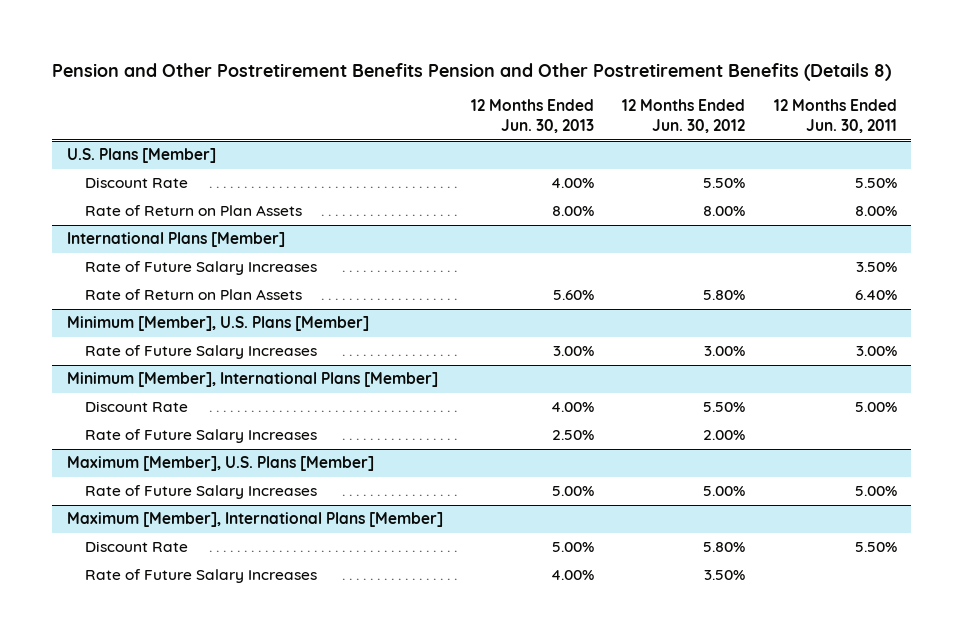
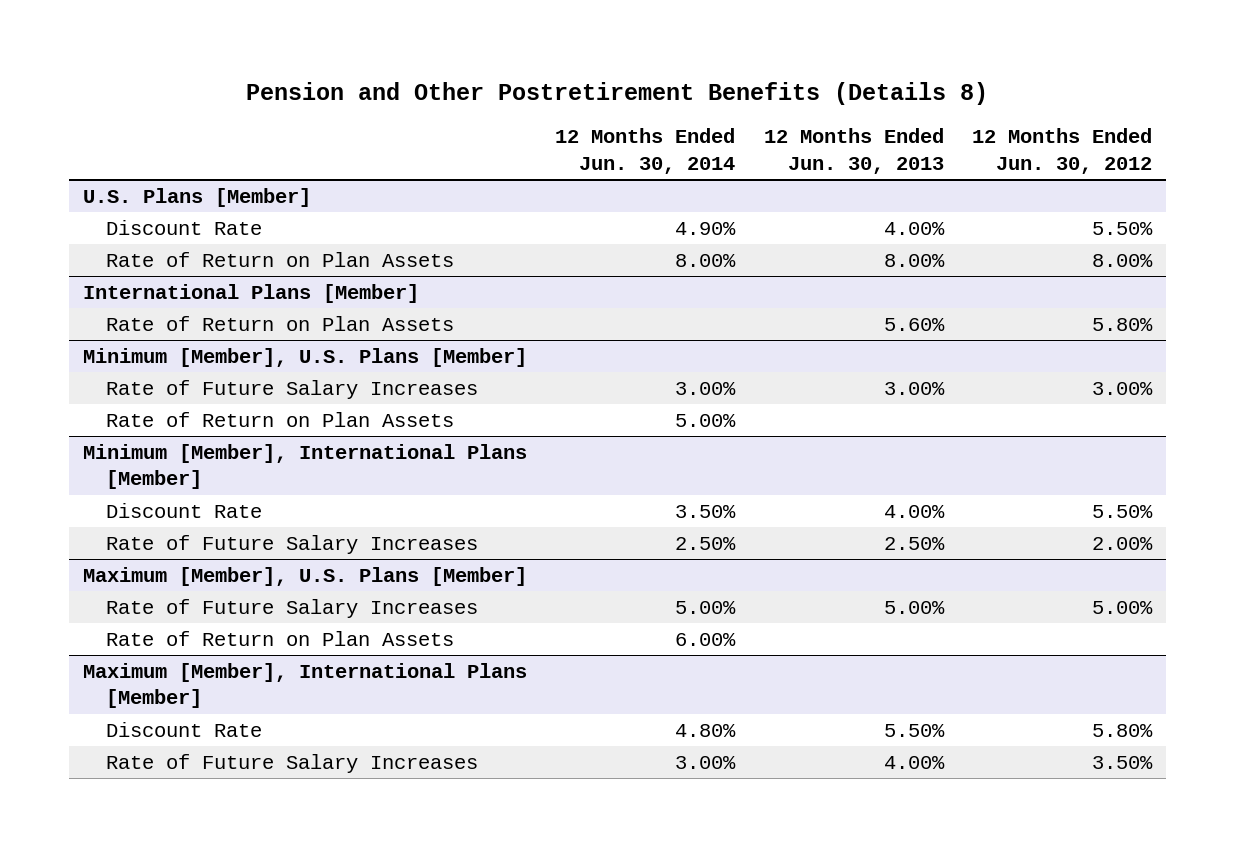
- Pension and Other Postretirement Benefits Pension and Other Postretirement Benefits (Details 8)
+ Pension and Other Postretirement Benefits (Details 8)
- | 12 Months Ended Jun. 30, 2013 | 12 Months Ended Jun. 30, 2012 | 12 Months Ended Jun. 30, 2011
+ | 12 Months Ended Jun. 30, 2014 | 12 Months Ended Jun. 30, 2013 | 12 Months Ended Jun. 30, 2012
@ International Plans [Member]
- Rate of Future Salary Increases | | | 3.50%
@ Minimum [Member], U.S. Plans [Member]
+ Rate of Return on Plan Assets | 5.00% | |
@ Maximum [Member], U.S. Plans [Member]
+ Rate of Return on Plan Assets | 6.00% | |
@ Maximum [Member], International Plans [Member]
- Discount Rate | 5.00% | 5.80% | 5.50%
+ Discount Rate | 4.80% | 5.50% | 5.80%

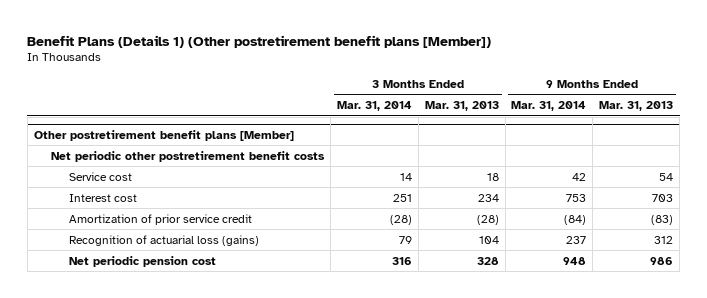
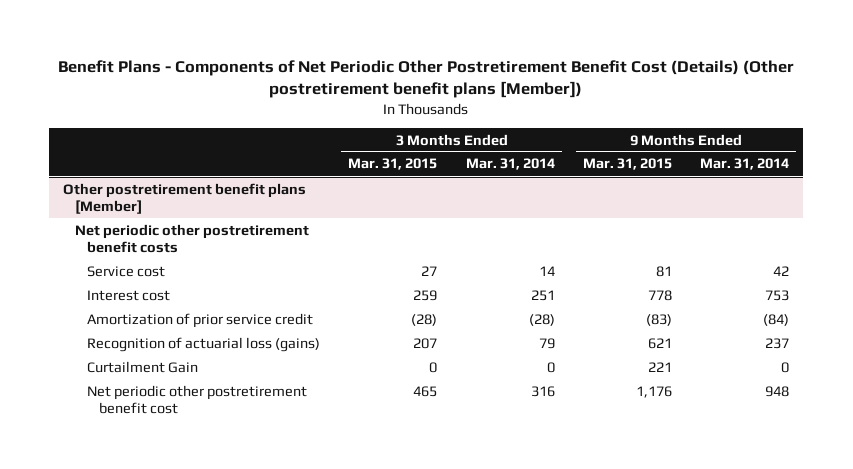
- Benefit Plans (Details 1) (Other postretirement benefit plans [Member])
+ Benefit Plans - Components of Net Periodic Other Postretirement Benefit Cost (Details) (Other postretirement benefit plans [Member])
- | 3 Months Ended Mar. 31, 2014 | 3 Months Ended Mar. 31, 2013 | 9 Months Ended Mar. 31, 2014 | 9 Months Ended Mar. 31, 2013
+ | 3 Months Ended Mar. 31, 2015 | 3 Months Ended Mar. 31, 2014 | 9 Months Ended Mar. 31, 2015 | 9 Months Ended Mar. 31, 2014
@ Other postretirement benefit plans [Member]
- Net periodic pension cost | 316 | 328 | 948 | 986
+ Curtailment Gain | 0 | 0 | 221 | 0
+ Net periodic other postretirement benefit cost | 465 | 316 | 1,176 | 948

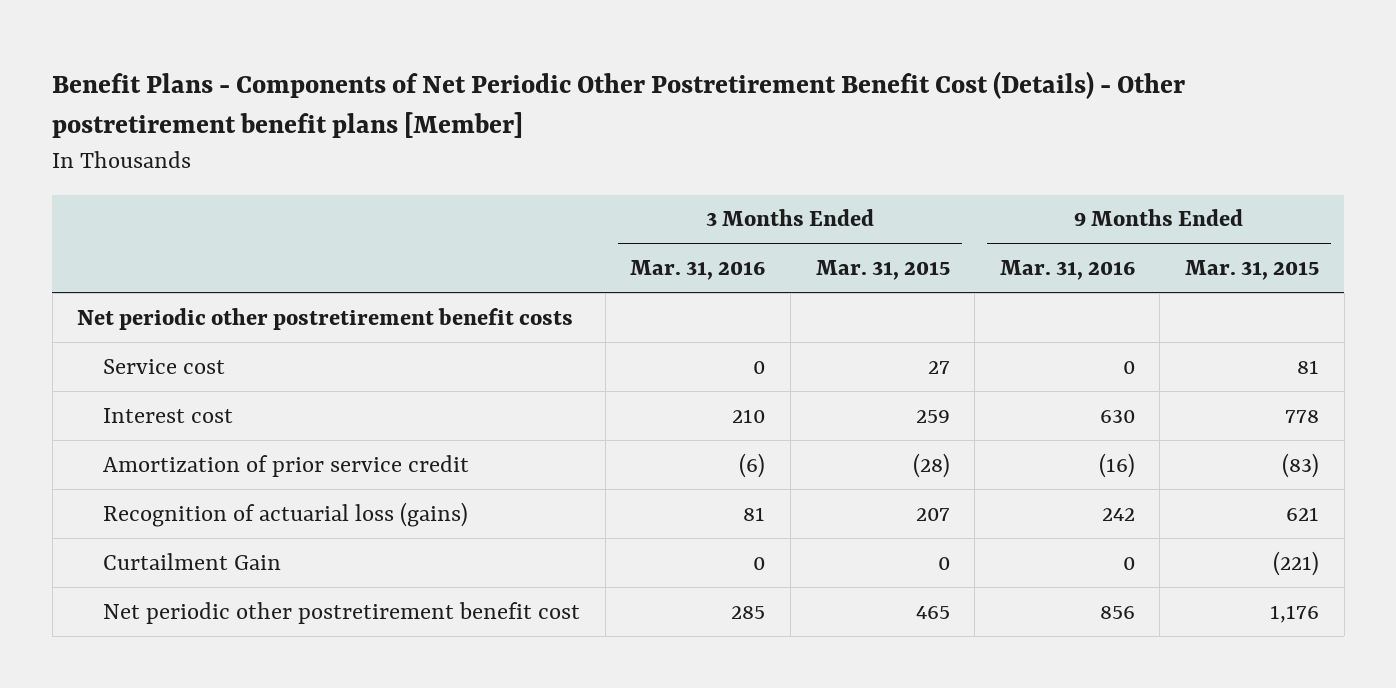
- Benefit Plans - Components of Net Periodic Other Postretirement Benefit Cost (Details) (Other postretirement benefit plans [Member])
+ Benefit Plans - Components of Net Periodic Other Postretirement Benefit Cost (Details) - Other postretirement benefit plans [Member]
- | 3 Months Ended Mar. 31, 2015 | 3 Months Ended Mar. 31, 2014 | 9 Months Ended Mar. 31, 2015 | 9 Months Ended Mar. 31, 2014
+ | 3 Months Ended Mar. 31, 2016 | 3 Months Ended Mar. 31, 2015 | 9 Months Ended Mar. 31, 2016 | 9 Months Ended Mar. 31, 2015
- Other postretirement benefit plans [Member]
- Curtailment Gain | 0 | 0 | 221 | 0
+ Curtailment Gain | 0 | 0 | 0 | (221)

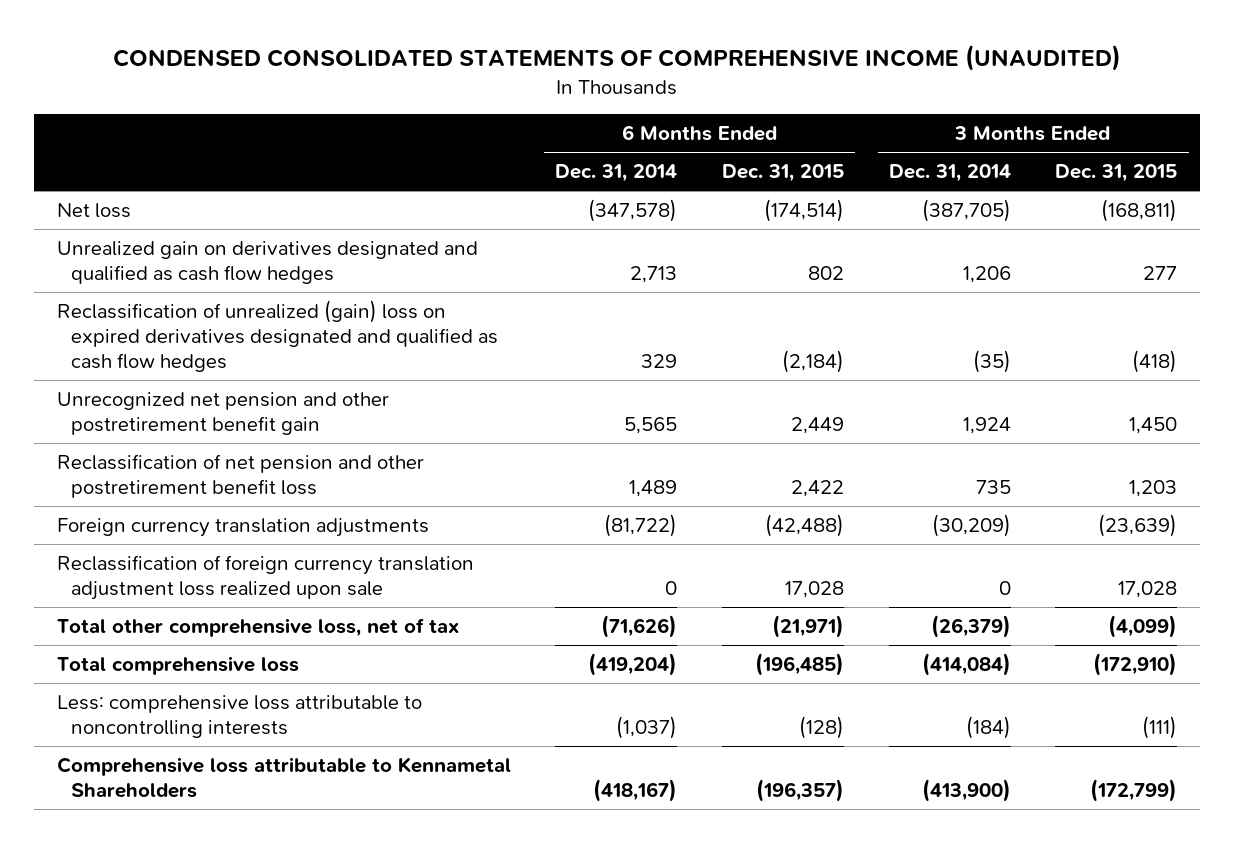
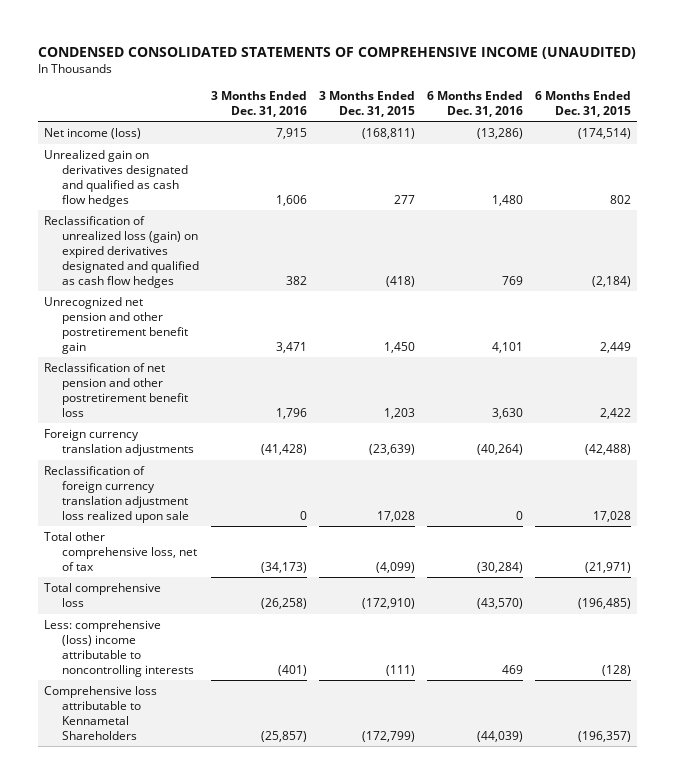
- | 6 Months Ended Dec. 31, 2014 | 6 Months Ended Dec. 31, 2015 | 3 Months Ended Dec. 31, 2014 | 3 Months Ended Dec. 31, 2015
+ | 3 Months Ended Dec. 31, 2016 | 3 Months Ended Dec. 31, 2015 | 6 Months Ended Dec. 31, 2016 | 6 Months Ended Dec. 31, 2015
- Net loss | (347,578) | (174,514) | (387,705) | (168,811)
+ Net income (loss) | 7,915 | (168,811) | (13,286) | (174,514)
- Reclassification of unrealized (gain) loss on expired derivatives designated and qualified as cash flow hedges | 329 | (2,184) | (35) | (418)
+ Reclassification of unrealized loss (gain) on expired derivatives designated and qualified as cash flow hedges | 382 | (418) | 769 | (2,184)
- Less: comprehensive loss attributable to noncontrolling interests | (1,037) | (128) | (184) | (111)
+ Less: comprehensive (loss) income attributable to noncontrolling interests | (401) | (111) | 469 | (128)

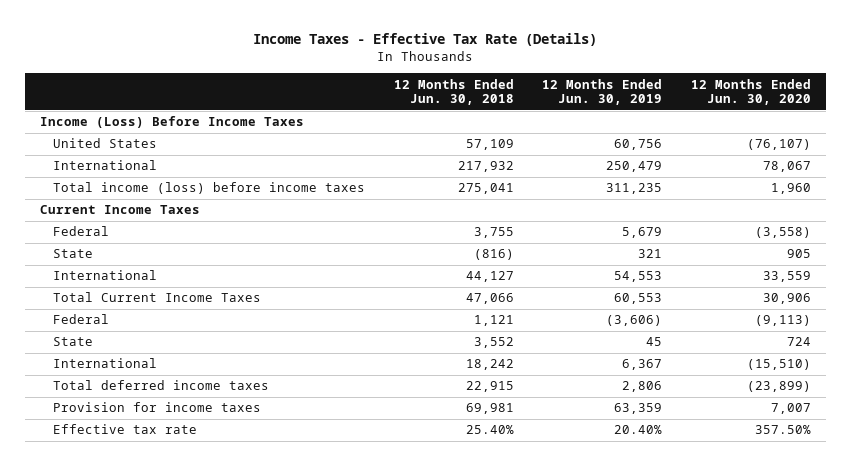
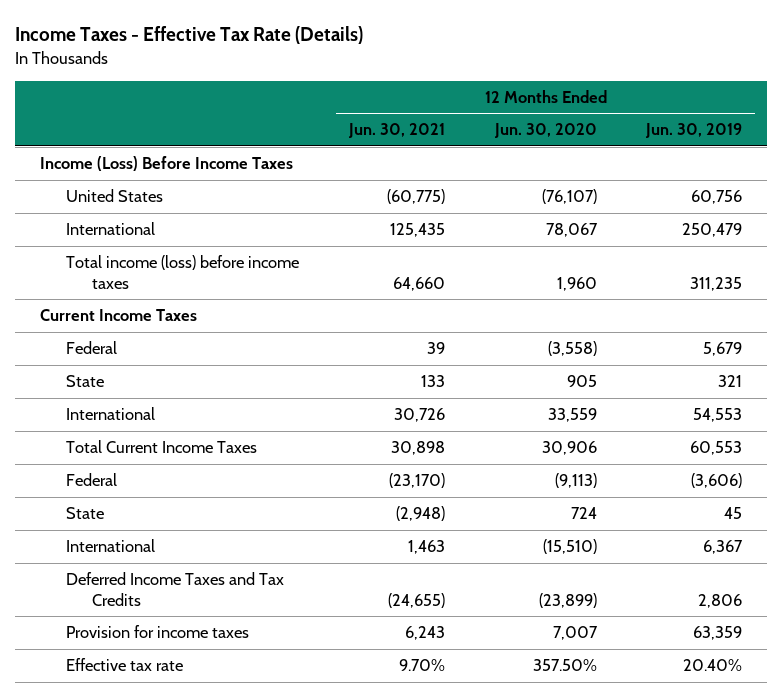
- | 12 Months Ended Jun. 30, 2018 | 12 Months Ended Jun. 30, 2019 | 12 Months Ended Jun. 30, 2020
+ | 12 Months Ended Jun. 30, 2021 | 12 Months Ended Jun. 30, 2020 | 12 Months Ended Jun. 30, 2019
- Total deferred income taxes | 22,915 | 2,806 | (23,899)
+ Deferred Income Taxes and Tax Credits | (24,655) | (23,899) | 2,806

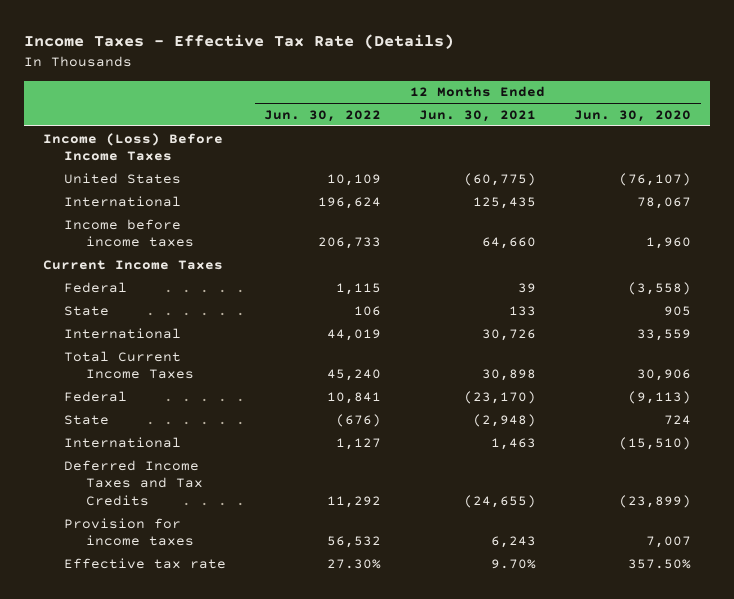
- | 12 Months Ended Jun. 30, 2021 | 12 Months Ended Jun. 30, 2020 | 12 Months Ended Jun. 30, 2019
+ | 12 Months Ended Jun. 30, 2022 | 12 Months Ended Jun. 30, 2021 | 12 Months Ended Jun. 30, 2020
- Total income (loss) before income taxes | 64,660 | 1,960 | 311,235
+ Income before income taxes | 206,733 | 64,660 | 1,960

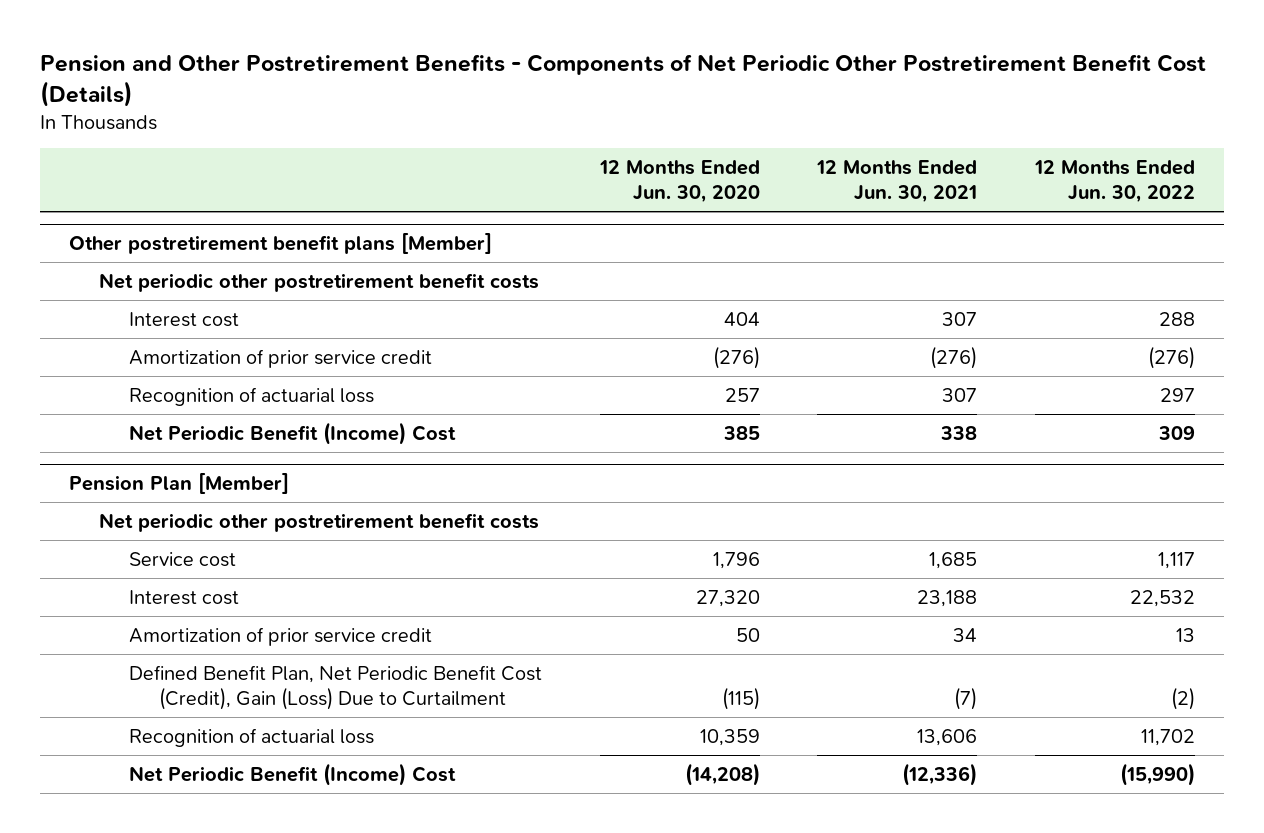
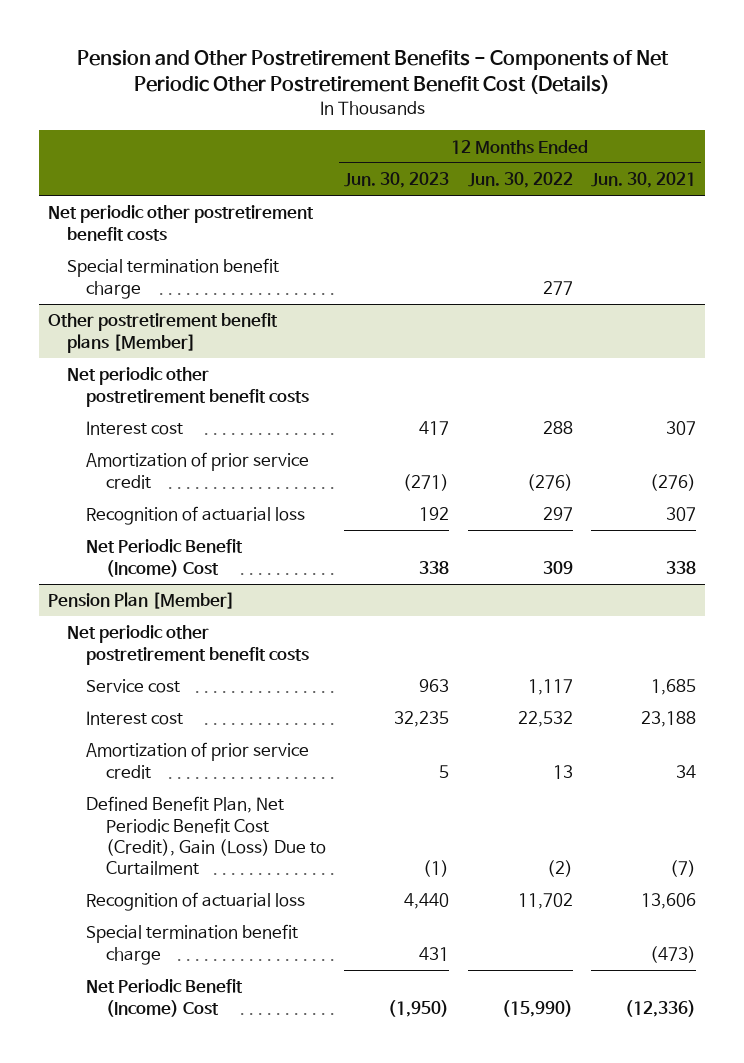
- | 12 Months Ended Jun. 30, 2020 | 12 Months Ended Jun. 30, 2021 | 12 Months Ended Jun. 30, 2022
+ | 12 Months Ended Jun. 30, 2023 | 12 Months Ended Jun. 30, 2022 | 12 Months Ended Jun. 30, 2021
+ Net periodic other postretirement benefit costs
+ Special termination benefit charge | | 277 |
@ Pension Plan [Member]
+ Special termination benefit charge | 431 | | (473)

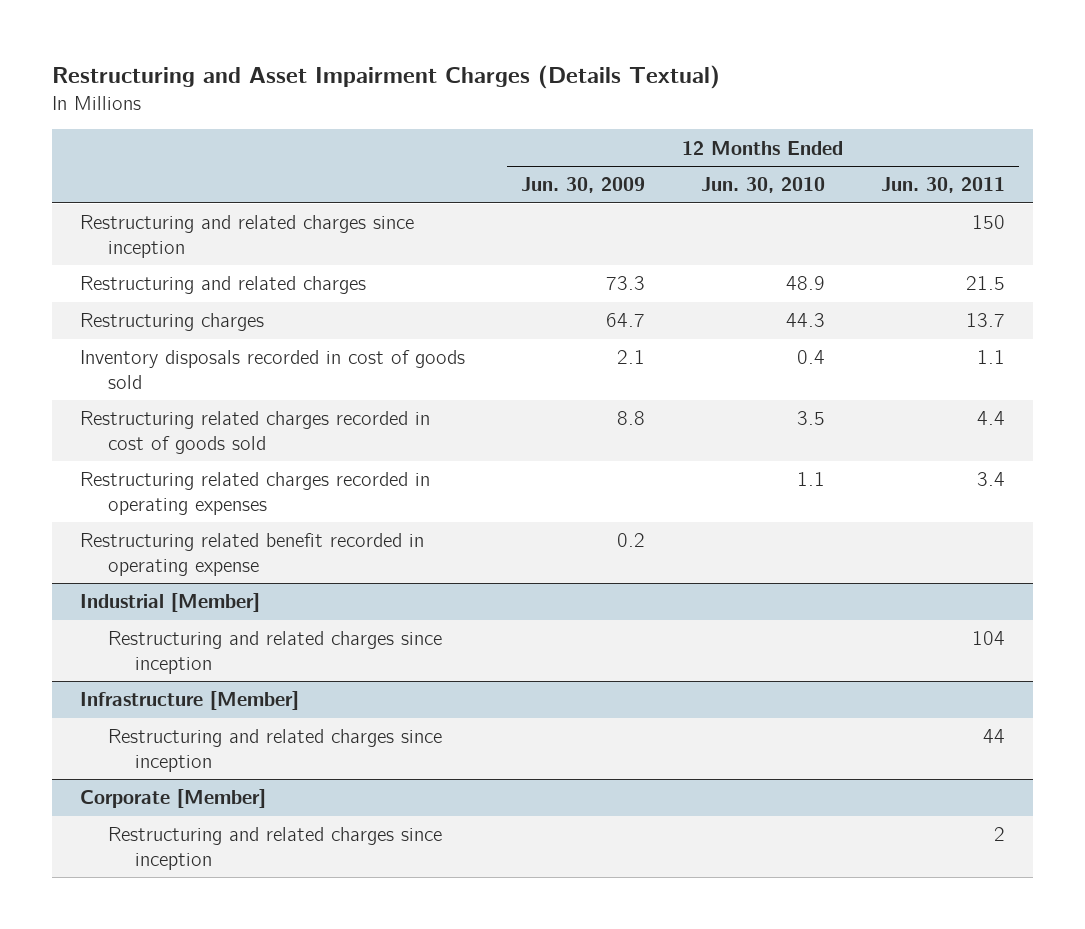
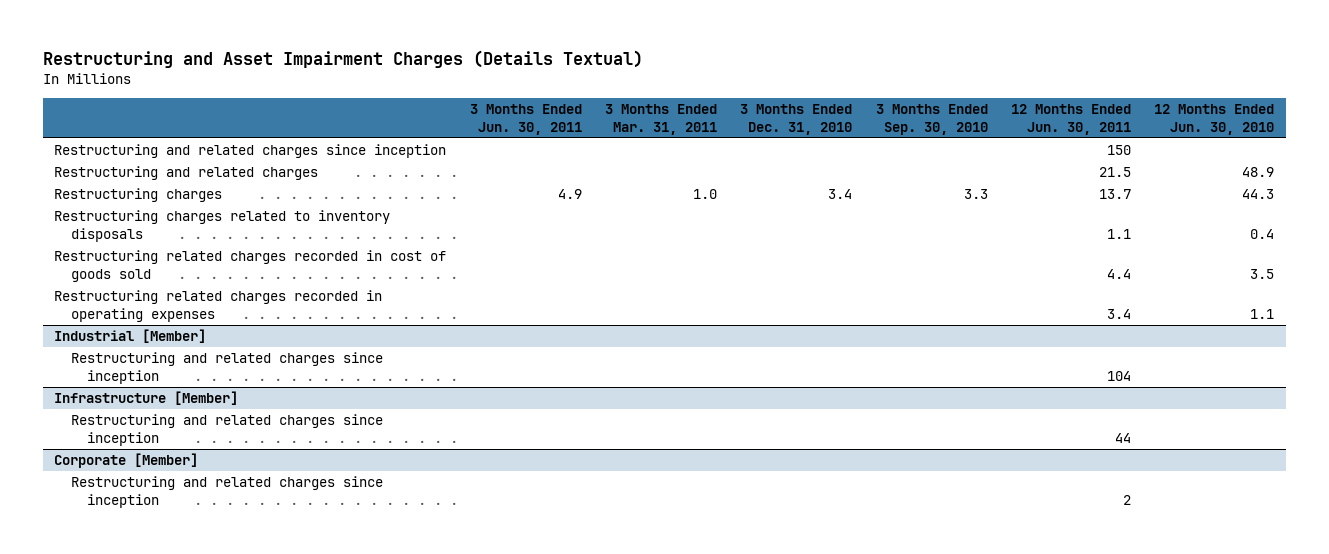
- | 12 Months Ended Jun. 30, 2009 | 12 Months Ended Jun. 30, 2010 | 12 Months Ended Jun. 30, 2011
+ | 3 Months Ended Jun. 30, 2011 | 3 Months Ended Mar. 31, 2011 | 3 Months Ended Dec. 31, 2010 | 3 Months Ended Sep. 30, 2010 | 12 Months Ended Jun. 30, 2011 | 12 Months Ended Jun. 30, 2010
- Inventory disposals recorded in cost of goods sold | 2.1 | 0.4 | 1.1
+ Restructuring charges related to inventory disposals | | | | | 1.1 | 0.4
- Restructuring related benefit recorded in operating expense | 0.2 | |

